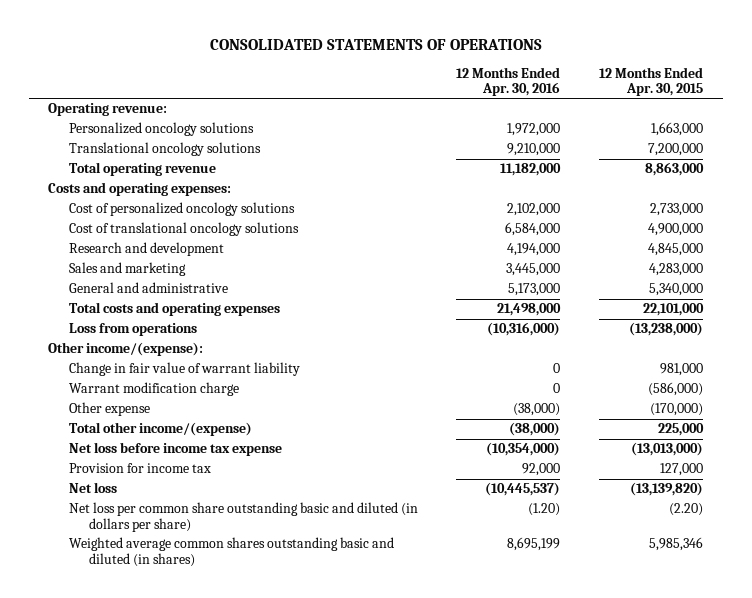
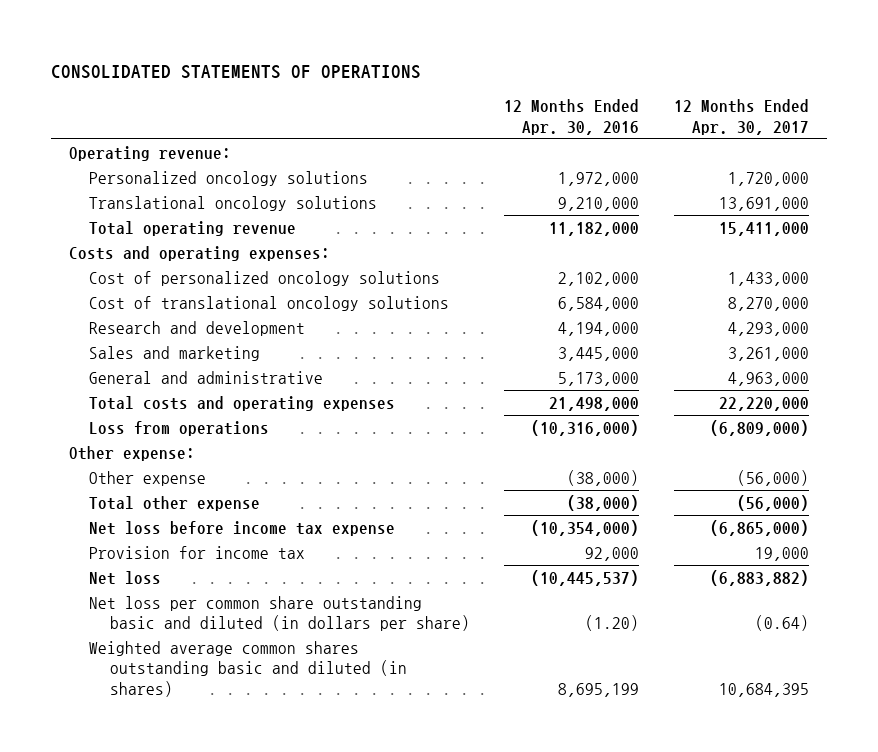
- | 12 Months Ended Apr. 30, 2016 | 12 Months Ended Apr. 30, 2015
+ | 12 Months Ended Apr. 30, 2016 | 12 Months Ended Apr. 30, 2017
- Other income/(expense):
- Change in fair value of warrant liability | 0 | 981,000
- Warrant modification charge | 0 | (586,000)
+ Other expense:
- Total other income/(expense) | (38,000) | 225,000
+ Total other expense | (38,000) | (56,000)

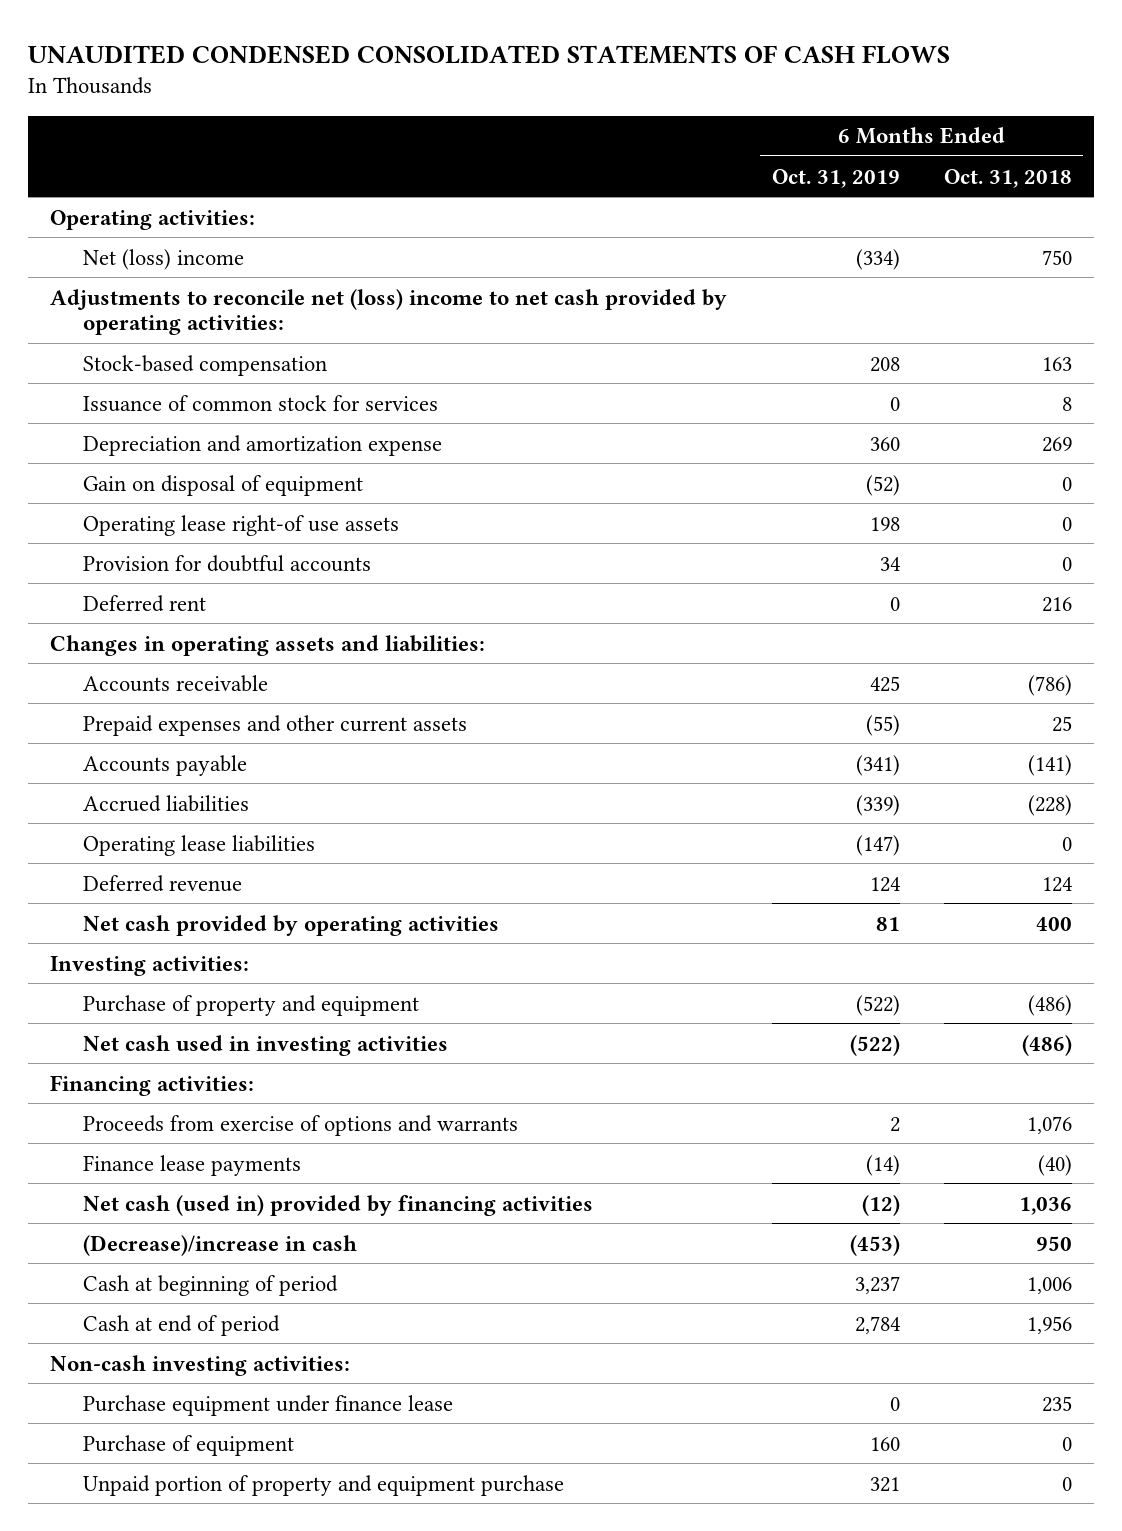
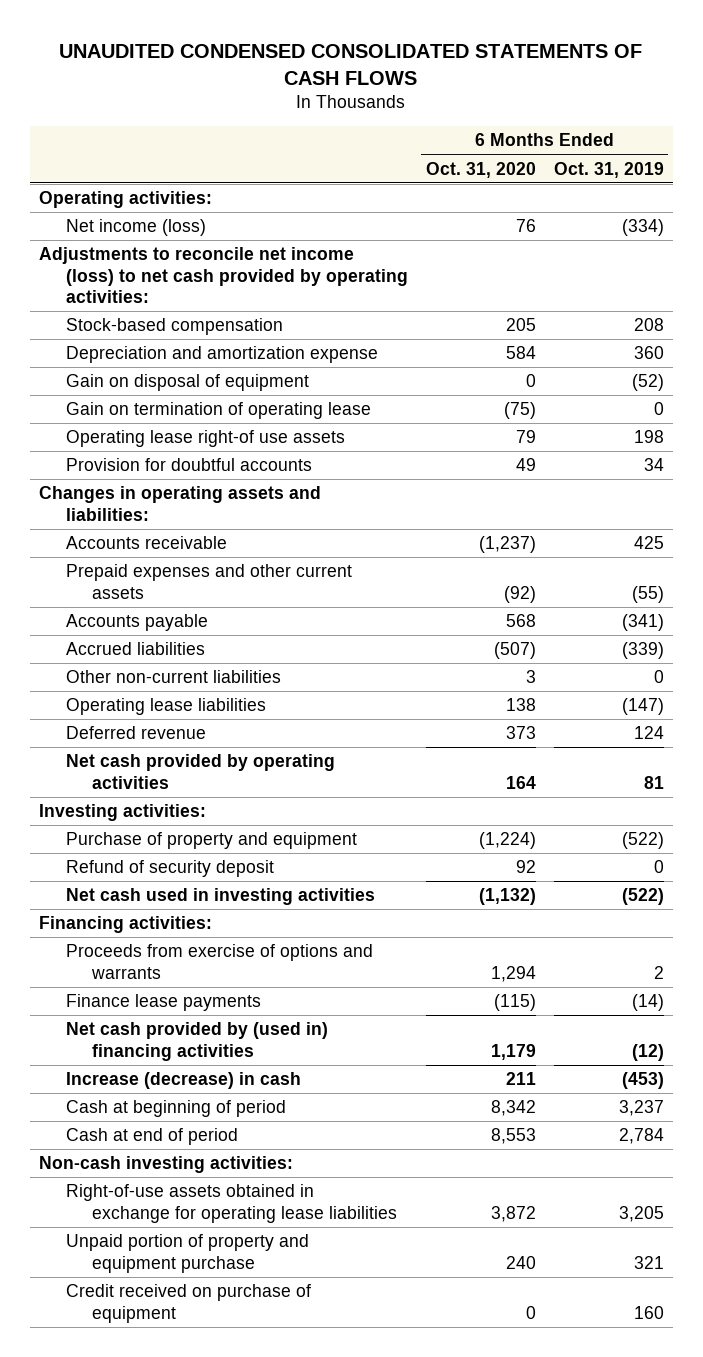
- | 6 Months Ended Oct. 31, 2019 | 6 Months Ended Oct. 31, 2018
+ | 6 Months Ended Oct. 31, 2020 | 6 Months Ended Oct. 31, 2019
- Net (loss) income | (334) | 750
- Adjustments to reconcile net (loss) income to net cash provided by operating activities:
+ Net income (loss) | 76 | (334)
+ Adjustments to reconcile net income (loss) to net cash provided by operating activities:
- Issuance of common stock for services | 0 | 8
+ Gain on termination of operating lease | (75) | 0
- Deferred rent | 0 | 216
+ Other non-current liabilities | 3 | 0
+ Refund of security deposit | 92 | 0
- Net cash (used in) provided by financing activities | (12) | 1,036
- (Decrease)/increase in cash | (453) | 950
+ Net cash provided by (used in) financing activities | 1,179 | (12)
+ Increase (decrease) in cash | 211 | (453)
- Purchase equipment under finance lease | 0 | 235
- Purchase of equipment | 160 | 0
+ Right-of-use assets obtained in exchange for operating lease liabilities | 3,872 | 3,205
+ Credit received on purchase of equipment | 0 | 160

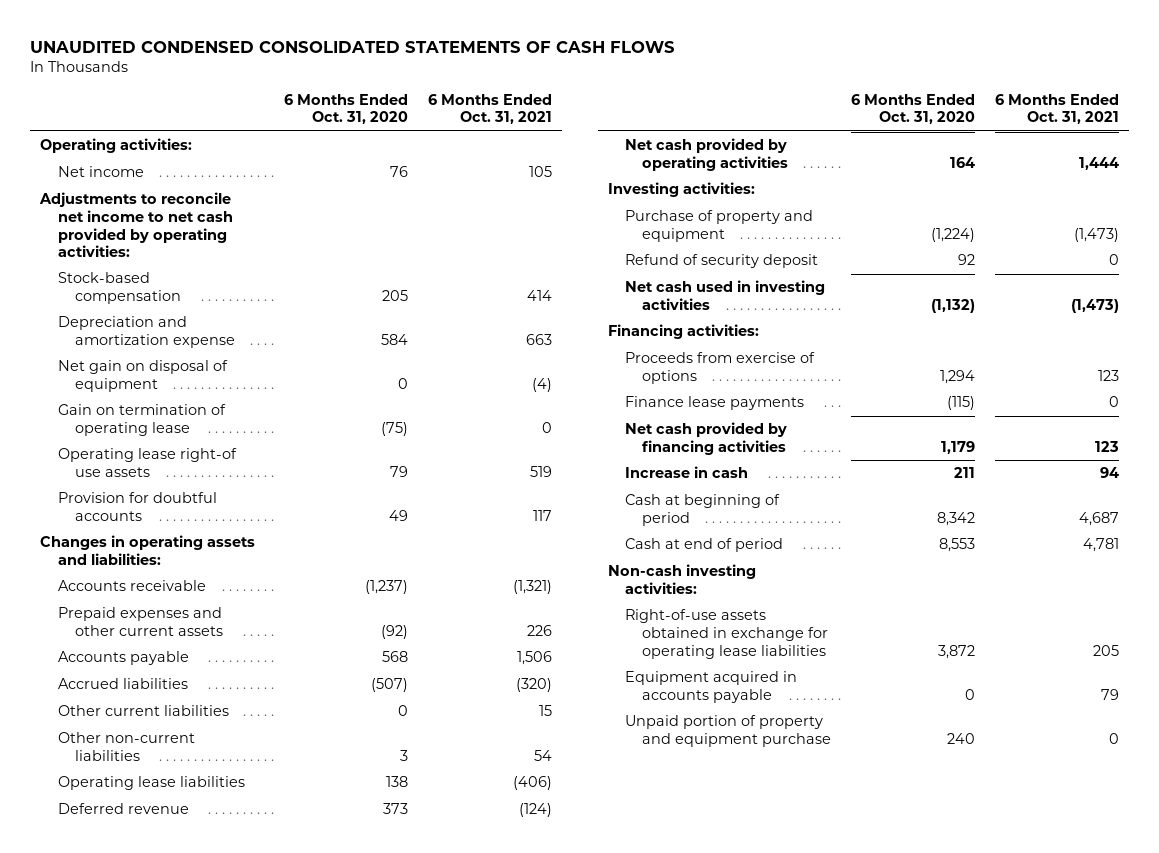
- | 6 Months Ended Oct. 31, 2020 | 6 Months Ended Oct. 31, 2019
+ | 6 Months Ended Oct. 31, 2020 | 6 Months Ended Oct. 31, 2021
- Net income (loss) | 76 | (334)
- Adjustments to reconcile net income (loss) to net cash provided by operating activities:
+ Net income | 76 | 105
+ Adjustments to reconcile net income to net cash provided by operating activities:
- Gain on disposal of equipment | 0 | (52)
+ Net gain on disposal of equipment | 0 | (4)
+ Other current liabilities | 0 | 15
- Proceeds from exercise of options and warrants | 1,294 | 2
+ Proceeds from exercise of options | 1,294 | 123
- Net cash provided by (used in) financing activities | 1,179 | (12)
- Increase (decrease) in cash | 211 | (453)
+ Net cash provided by financing activities | 1,179 | 123
+ Increase in cash | 211 | 94
+ Equipment acquired in accounts payable | 0 | 79
- Credit received on purchase of equipment | 0 | 160

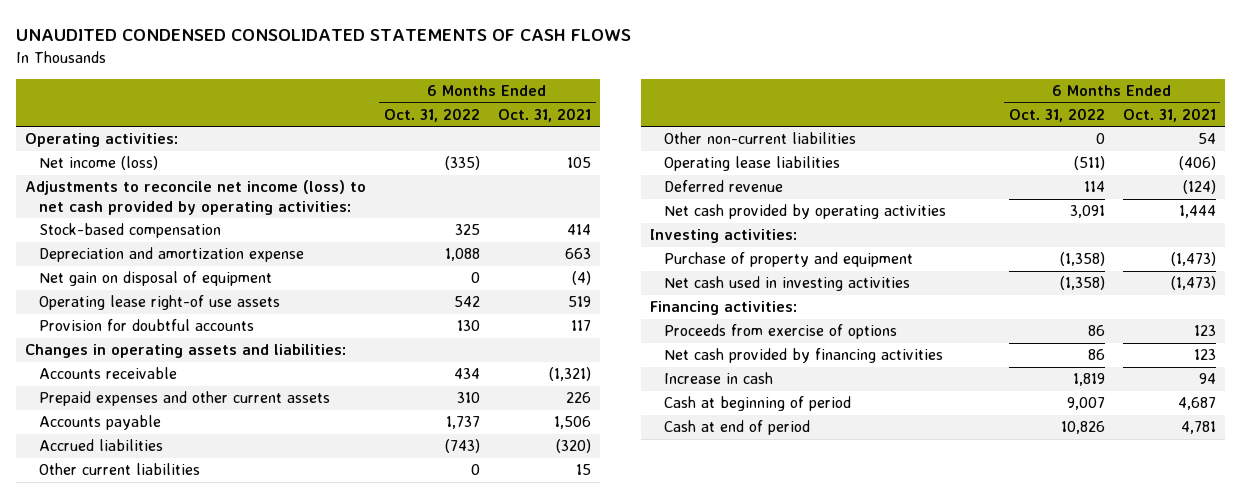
- | 6 Months Ended Oct. 31, 2020 | 6 Months Ended Oct. 31, 2021
+ | 6 Months Ended Oct. 31, 2022 | 6 Months Ended Oct. 31, 2021
- Net income | 76 | 105
- Adjustments to reconcile net income to net cash provided by operating activities:
+ Net income (loss) | (335) | 105
+ Adjustments to reconcile net income (loss) to net cash provided by operating activities:
- Gain on termination of operating lease | (75) | 0
- Refund of security deposit | 92 | 0
- Finance lease payments | (115) | 0
- Non-cash investing activities:
- Right-of-use assets obtained in exchange for operating lease liabilities | 3,872 | 205
- Equipment acquired in accounts payable | 0 | 79
- Unpaid portion of property and equipment purchase | 240 | 0

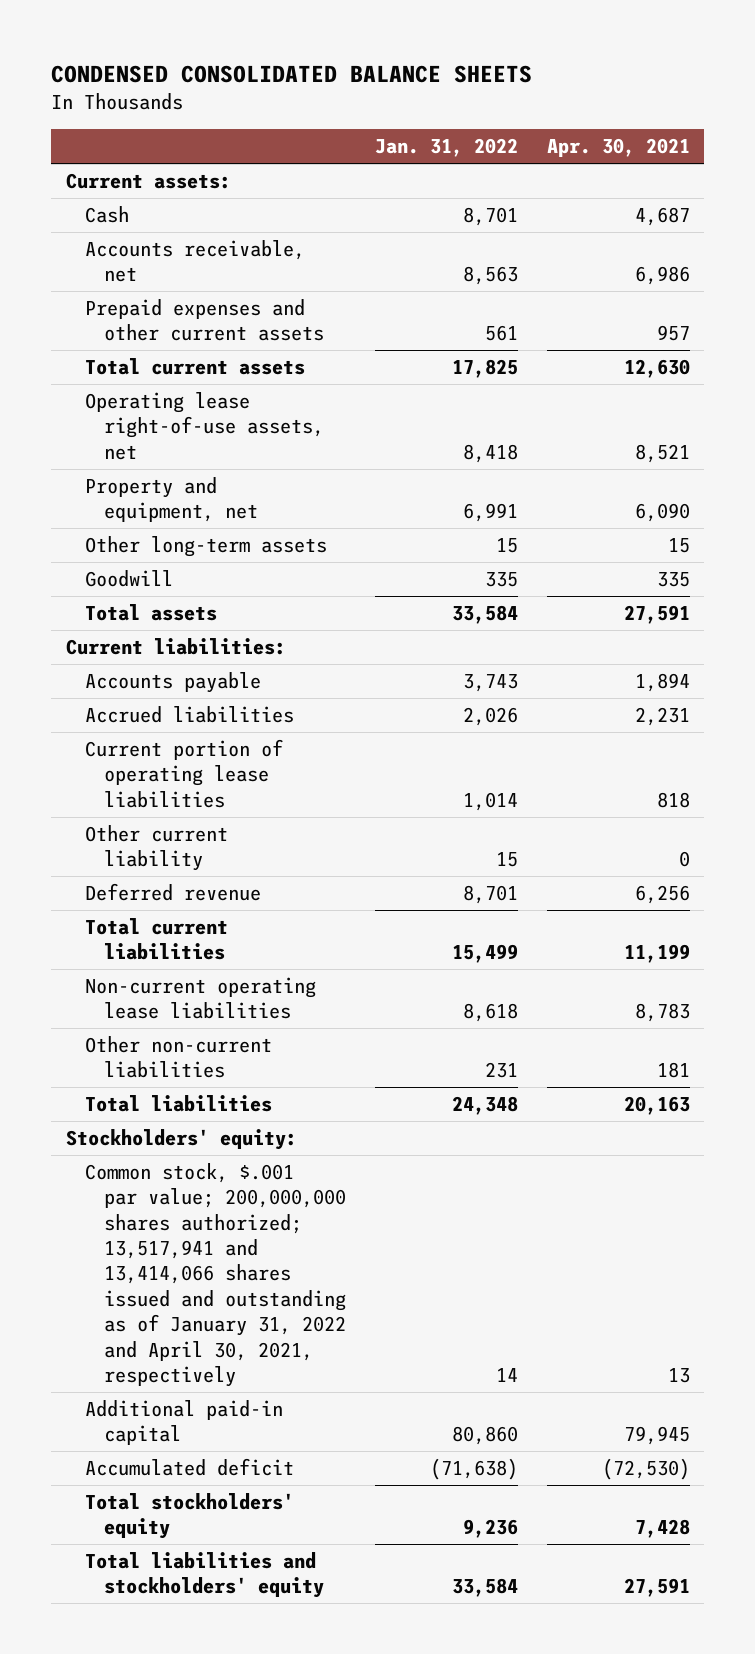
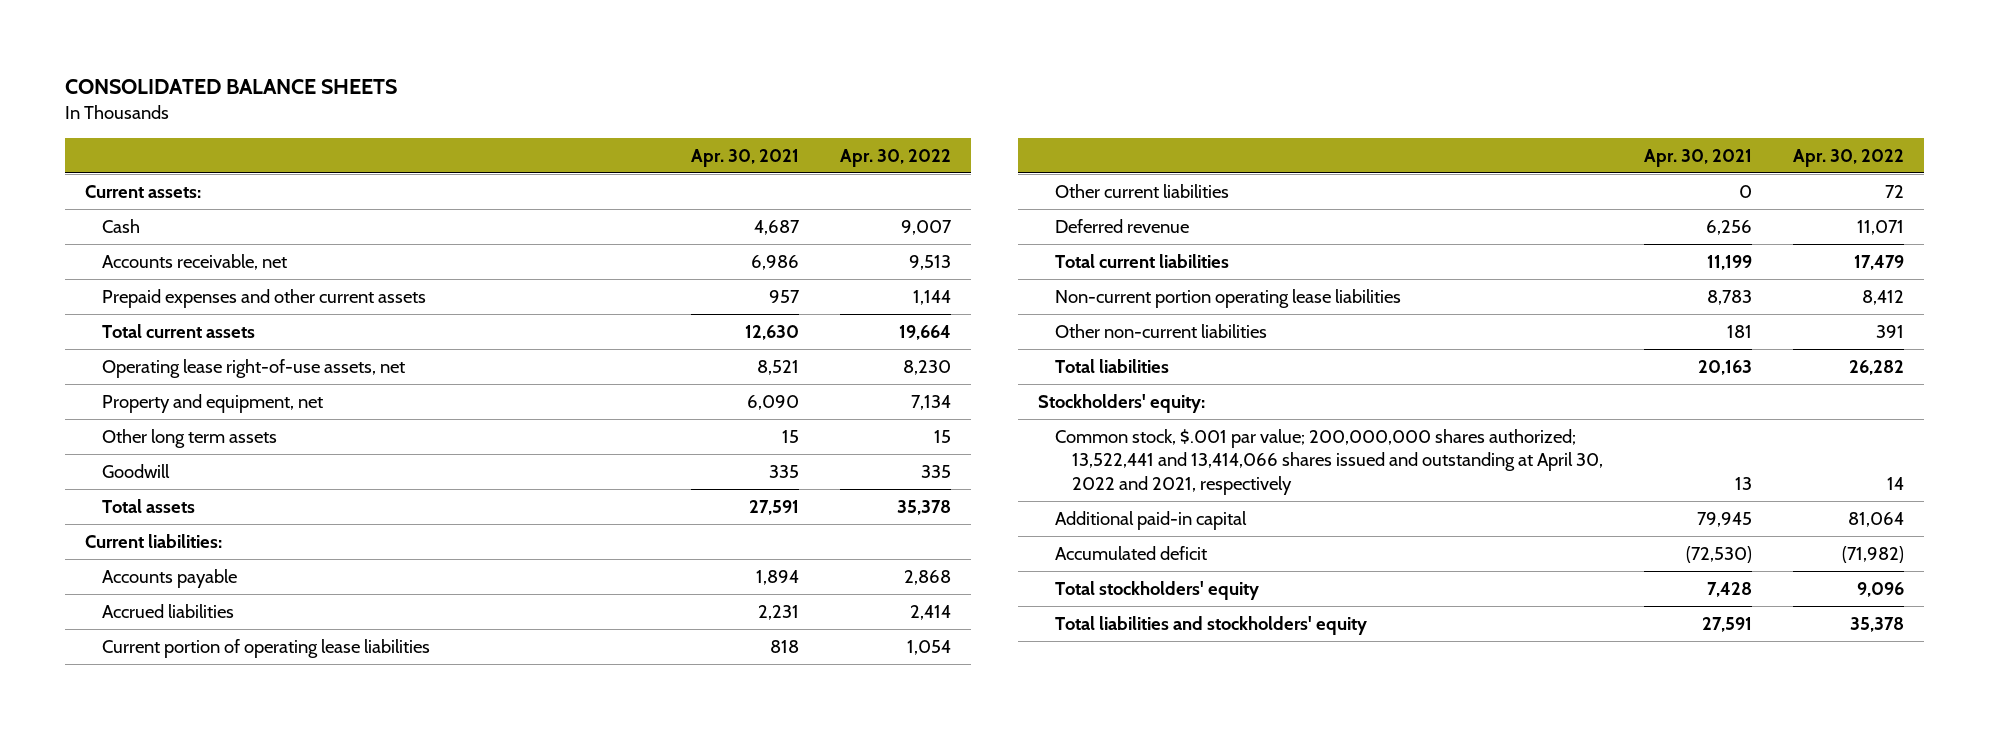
- CONDENSED CONSOLIDATED BALANCE SHEETS
+ CONSOLIDATED BALANCE SHEETS
- | Jan. 31, 2022 | Apr. 30, 2021
+ | Apr. 30, 2021 | Apr. 30, 2022
- Other long-term assets | 15 | 15
+ Other long term assets | 15 | 15
- Other current liability | 15 | 0
+ Other current liabilities | 0 | 72
- Non-current operating lease liabilities | 8,618 | 8,783
+ Non-current portion operating lease liabilities | 8,783 | 8,412
- Common stock, $.001 par value; 200,000,000 shares authorized; 13,517,941 and 13,414,066 shares issued and outstanding as of January 31, 2022 and April 30, 2021, respectively | 14 | 13
+ Common stock, $.001 par value; 200,000,000 shares authorized; 13,522,441 and 13,414,066 shares issued and outstanding at April 30, 2022 and 2021, respectively | 13 | 14

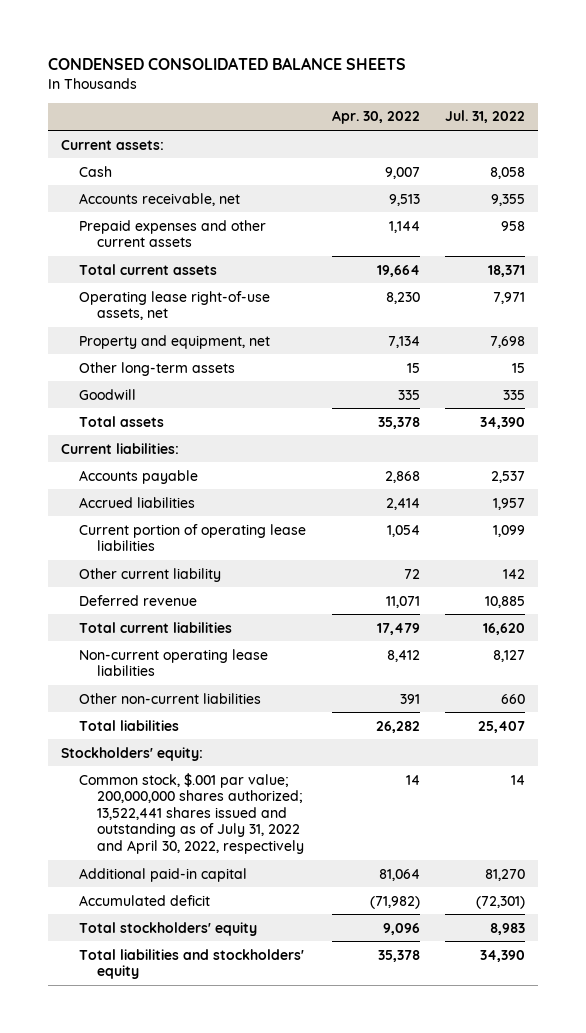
- CONSOLIDATED BALANCE SHEETS
+ CONDENSED CONSOLIDATED BALANCE SHEETS
- | Apr. 30, 2021 | Apr. 30, 2022
+ | Apr. 30, 2022 | Jul. 31, 2022
- Other long term assets | 15 | 15
+ Other long-term assets | 15 | 15
- Other current liabilities | 0 | 72
+ Other current liability | 72 | 142
- Non-current portion operating lease liabilities | 8,783 | 8,412
+ Non-current operating lease liabilities | 8,412 | 8,127
- Common stock, $.001 par value; 200,000,000 shares authorized; 13,522,441 and 13,414,066 shares issued and outstanding at April 30, 2022 and 2021, respectively | 13 | 14
+ Common stock, $.001 par value; 200,000,000 shares authorized; 13,522,441 shares issued and outstanding as of July 31, 2022 and April 30, 2022, respectively | 14 | 14

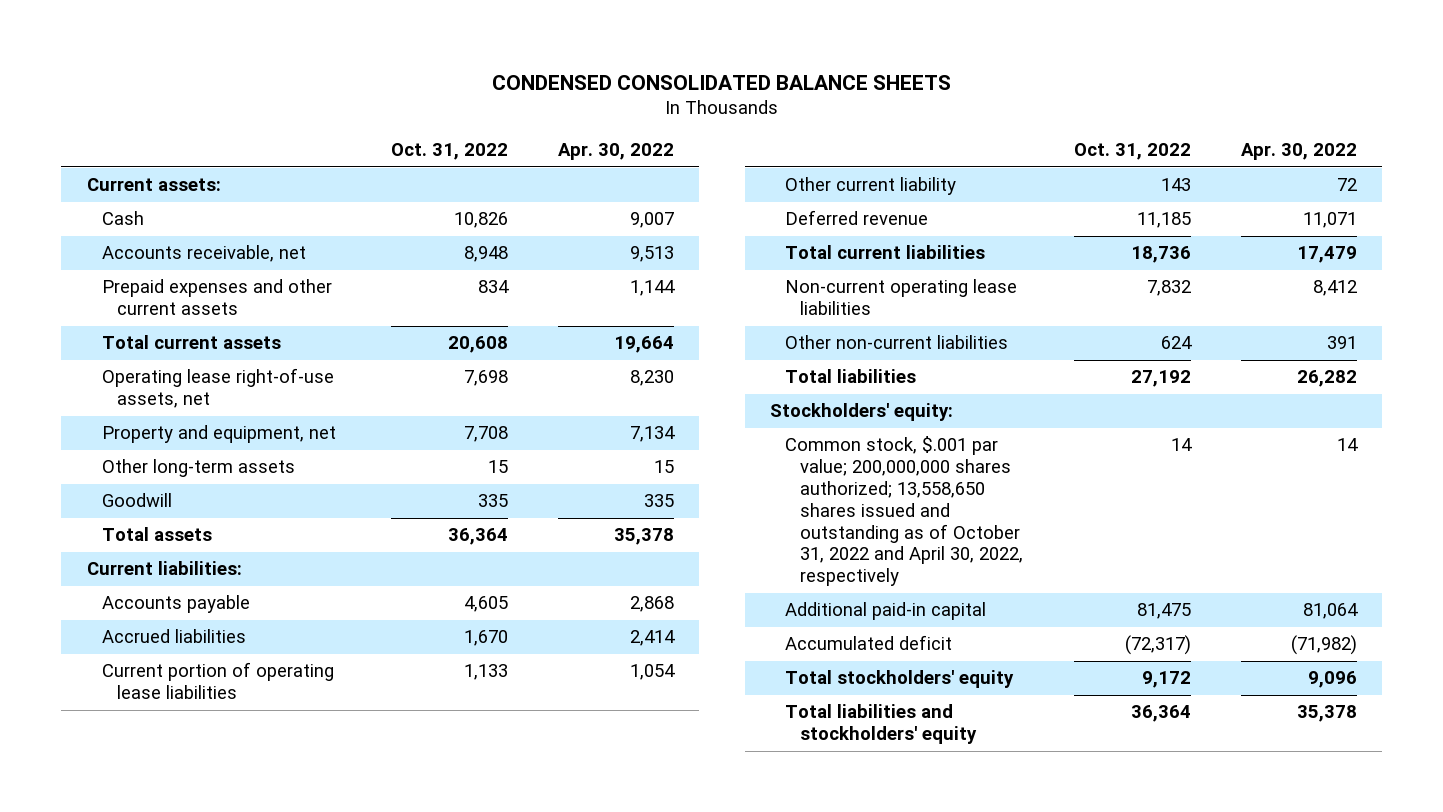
- | Apr. 30, 2022 | Jul. 31, 2022
+ | Oct. 31, 2022 | Apr. 30, 2022
- Common stock, $.001 par value; 200,000,000 shares authorized; 13,522,441 shares issued and outstanding as of July 31, 2022 and April 30, 2022, respectively | 14 | 14
+ Common stock, $.001 par value; 200,000,000 shares authorized; 13,558,650 shares issued and outstanding as of October 31, 2022 and April 30, 2022, respectively | 14 | 14

